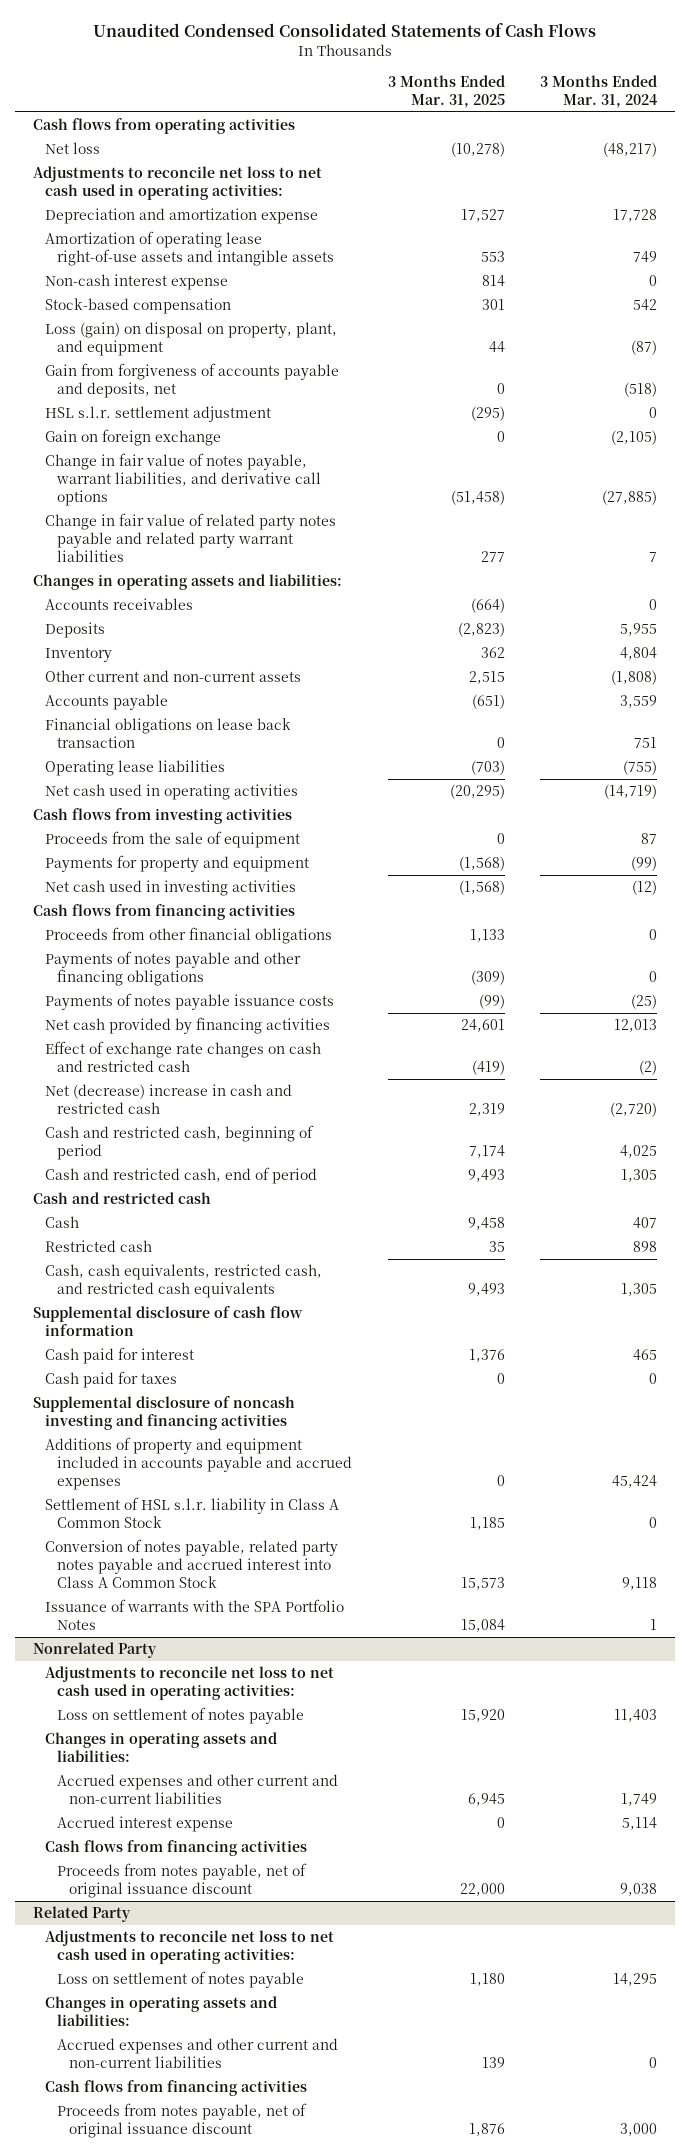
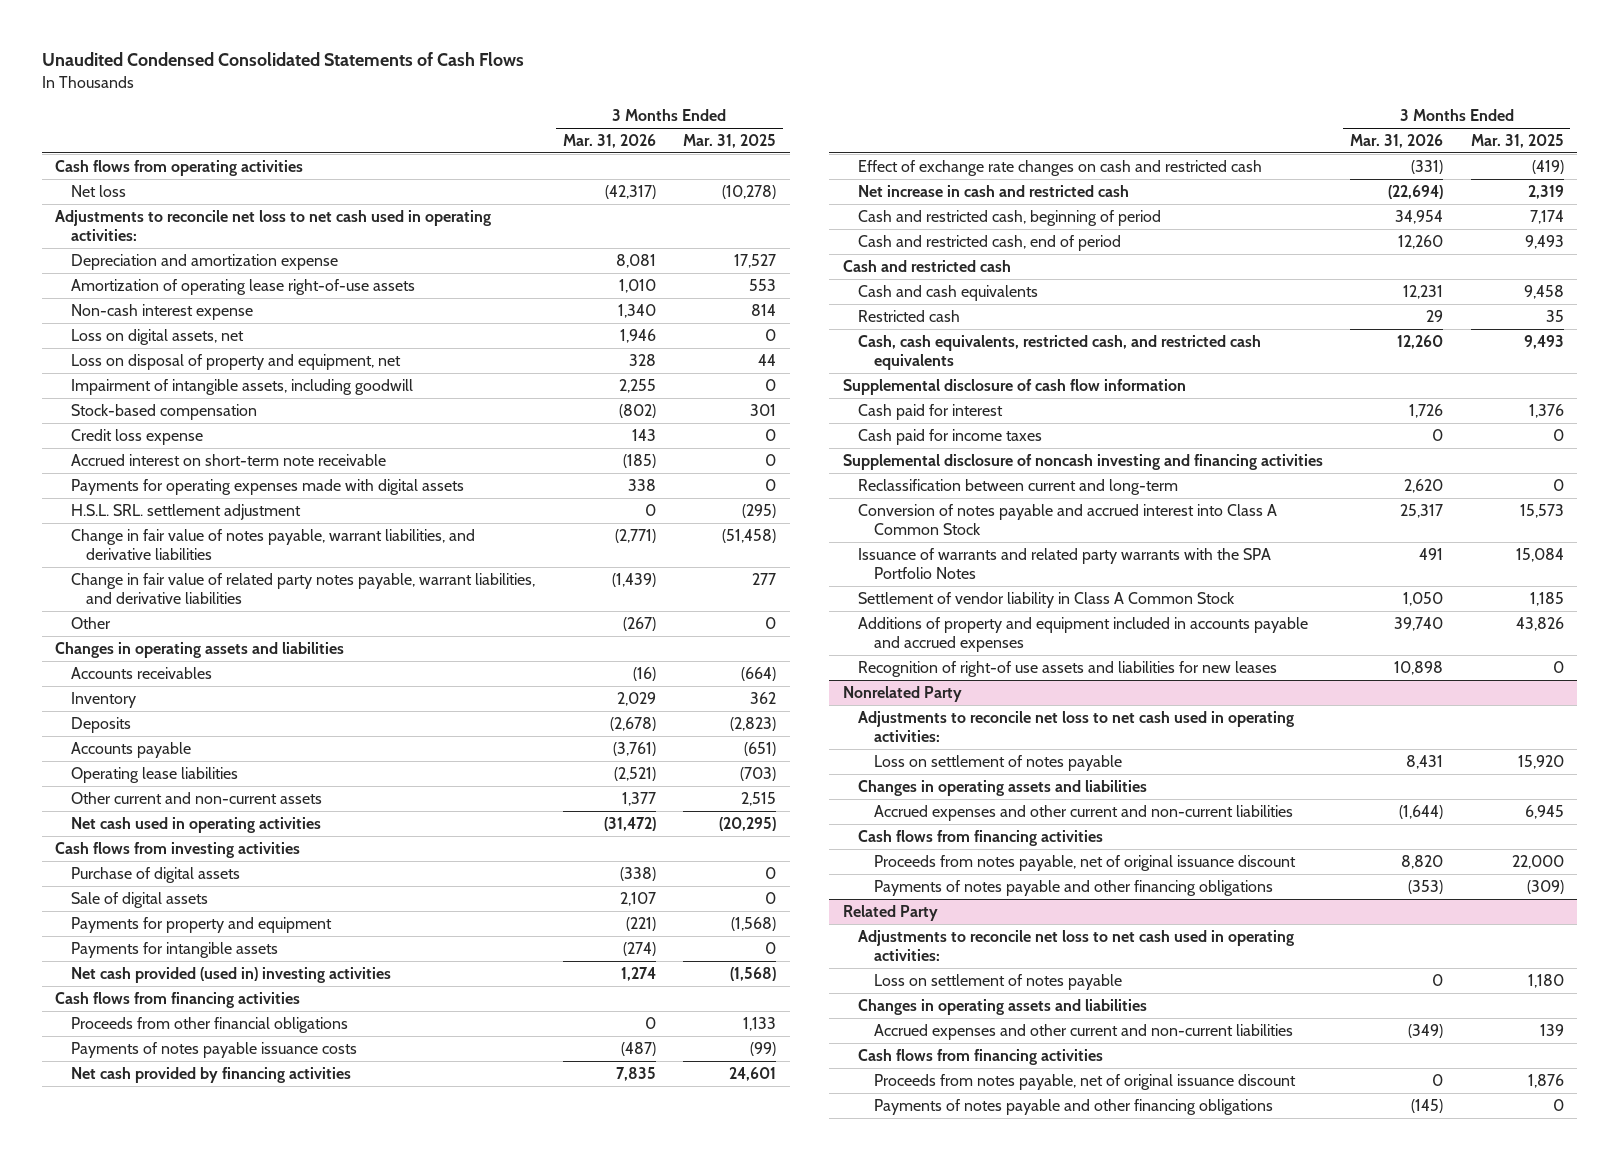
- | 3 Months Ended Mar. 31, 2025 | 3 Months Ended Mar. 31, 2024
+ | 3 Months Ended Mar. 31, 2026 | 3 Months Ended Mar. 31, 2025
- Amortization of operating lease right-of-use assets and intangible assets | 553 | 749
+ Amortization of operating lease right-of-use assets | 1,010 | 553
+ Loss on digital assets, net | 1,946 | 0
+ Loss on disposal of property and equipment, net | 328 | 44
+ Impairment of intangible assets, including goodwill | 2,255 | 0
- Loss (gain) on disposal on property, plant, and equipment | 44 | (87)
- Gain from forgiveness of accounts payable and deposits, net | 0 | (518)
- HSL s.l.r. settlement adjustment | (295) | 0
- Gain on foreign exchange | 0 | (2,105)
- Change in fair value of notes payable, warrant liabilities, and derivative call options | (51,458) | (27,885)
- Change in fair value of related party notes payable and related party warrant liabilities | 277 | 7
- Changes in operating assets and liabilities:
+ Credit loss expense | 143 | 0
+ Accrued interest on short-term note receivable | (185) | 0
+ Payments for operating expenses made with digital assets | 338 | 0
+ H.S.L. SRL. settlement adjustment | 0 | (295)
+ Change in fair value of notes payable, warrant liabilities, and derivative liabilities | (2,771) | (51,458)
+ Change in fair value of related party notes payable, warrant liabilities, and derivative liabilities | (1,439) | 277
+ Other | (267) | 0
+ Changes in operating assets and liabilities
moved down: Deposits | (2,678) | (2,823)
- Financial obligations on lease back transaction | 0 | 751
moved down: Other current and non-current assets | 1,377 | 2,515
- Proceeds from the sale of equipment | 0 | 87
+ Purchase of digital assets | (338) | 0
+ Sale of digital assets | 2,107 | 0
- Net cash used in investing activities | (1,568) | (12)
+ Payments for intangible assets | (274) | 0
+ Net cash provided (used in) investing activities | 1,274 | (1,568)
- Payments of notes payable and other financing obligations | (309) | 0
- Net (decrease) increase in cash and restricted cash | 2,319 | (2,720)
+ Net increase in cash and restricted cash | (22,694) | 2,319
- Cash | 9,458 | 407
+ Cash and cash equivalents | 12,231 | 9,458
- Cash paid for taxes | 0 | 0
+ Cash paid for income taxes | 0 | 0
- Additions of property and equipment included in accounts payable and accrued expenses | 0 | 45,424
- Settlement of HSL s.l.r. liability in Class A Common Stock | 1,185 | 0
- Conversion of notes payable, related party notes payable and accrued interest into Class A Common Stock | 15,573 | 9,118
- Issuance of warrants with the SPA Portfolio Notes | 15,084 | 1
+ Reclassification between current and long-term | 2,620 | 0
+ Conversion of notes payable and accrued interest into Class A Common Stock | 25,317 | 15,573
+ Issuance of warrants and related party warrants with the SPA Portfolio Notes | 491 | 15,084
+ Settlement of vendor liability in Class A Common Stock | 1,050 | 1,185
+ Additions of property and equipment included in accounts payable and accrued expenses | 39,740 | 43,826
+ Recognition of right-of use assets and liabilities for new leases | 10,898 | 0
@ Nonrelated Party
- Changes in operating assets and liabilities:
+ Changes in operating assets and liabilities
- Accrued interest expense | 0 | 5,114
+ Payments of notes payable and other financing obligations | (353) | (309)
@ Related Party
- Changes in operating assets and liabilities:
+ Changes in operating assets and liabilities
+ Payments of notes payable and other financing obligations | (145) | 0

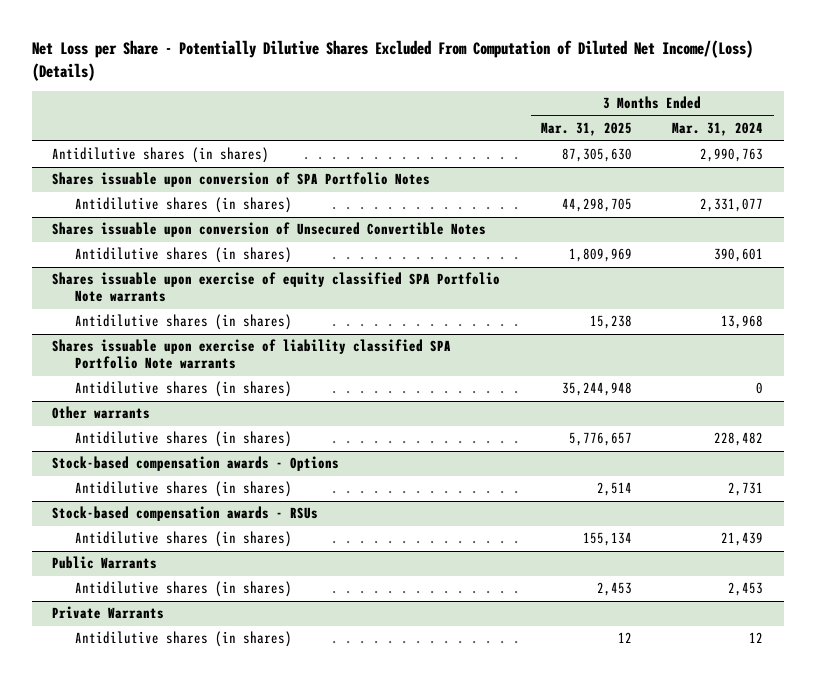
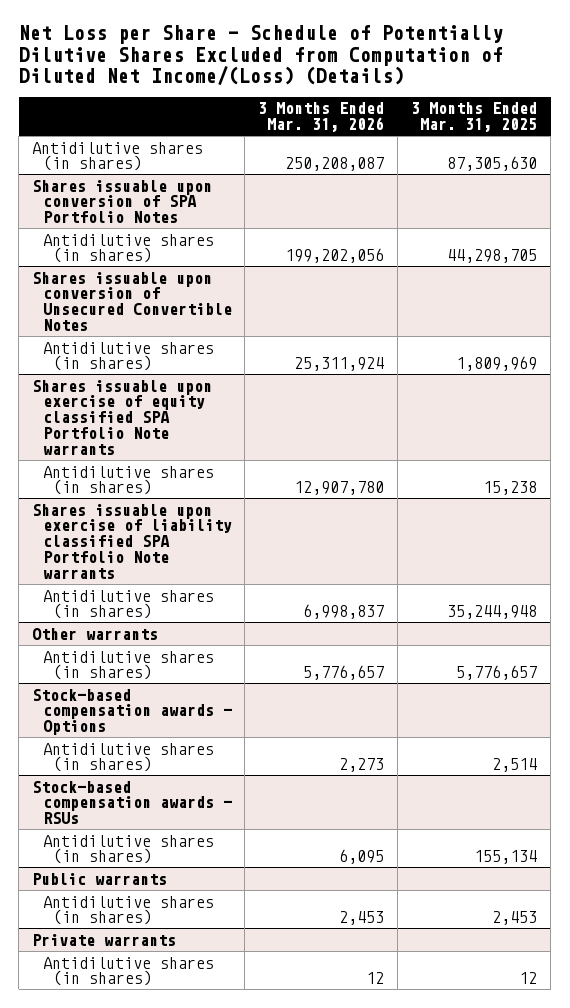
- Net Loss per Share - Potentially Dilutive Shares Excluded From Computation of Diluted Net Income/(Loss) (Details)
+ Net Loss per Share - Schedule of Potentially Dilutive Shares Excluded from Computation of Diluted Net Income/(Loss) (Details)
- | 3 Months Ended Mar. 31, 2025 | 3 Months Ended Mar. 31, 2024
+ | 3 Months Ended Mar. 31, 2026 | 3 Months Ended Mar. 31, 2025
- Public Warrants
+ Public warrants
- Private Warrants
+ Private warrants

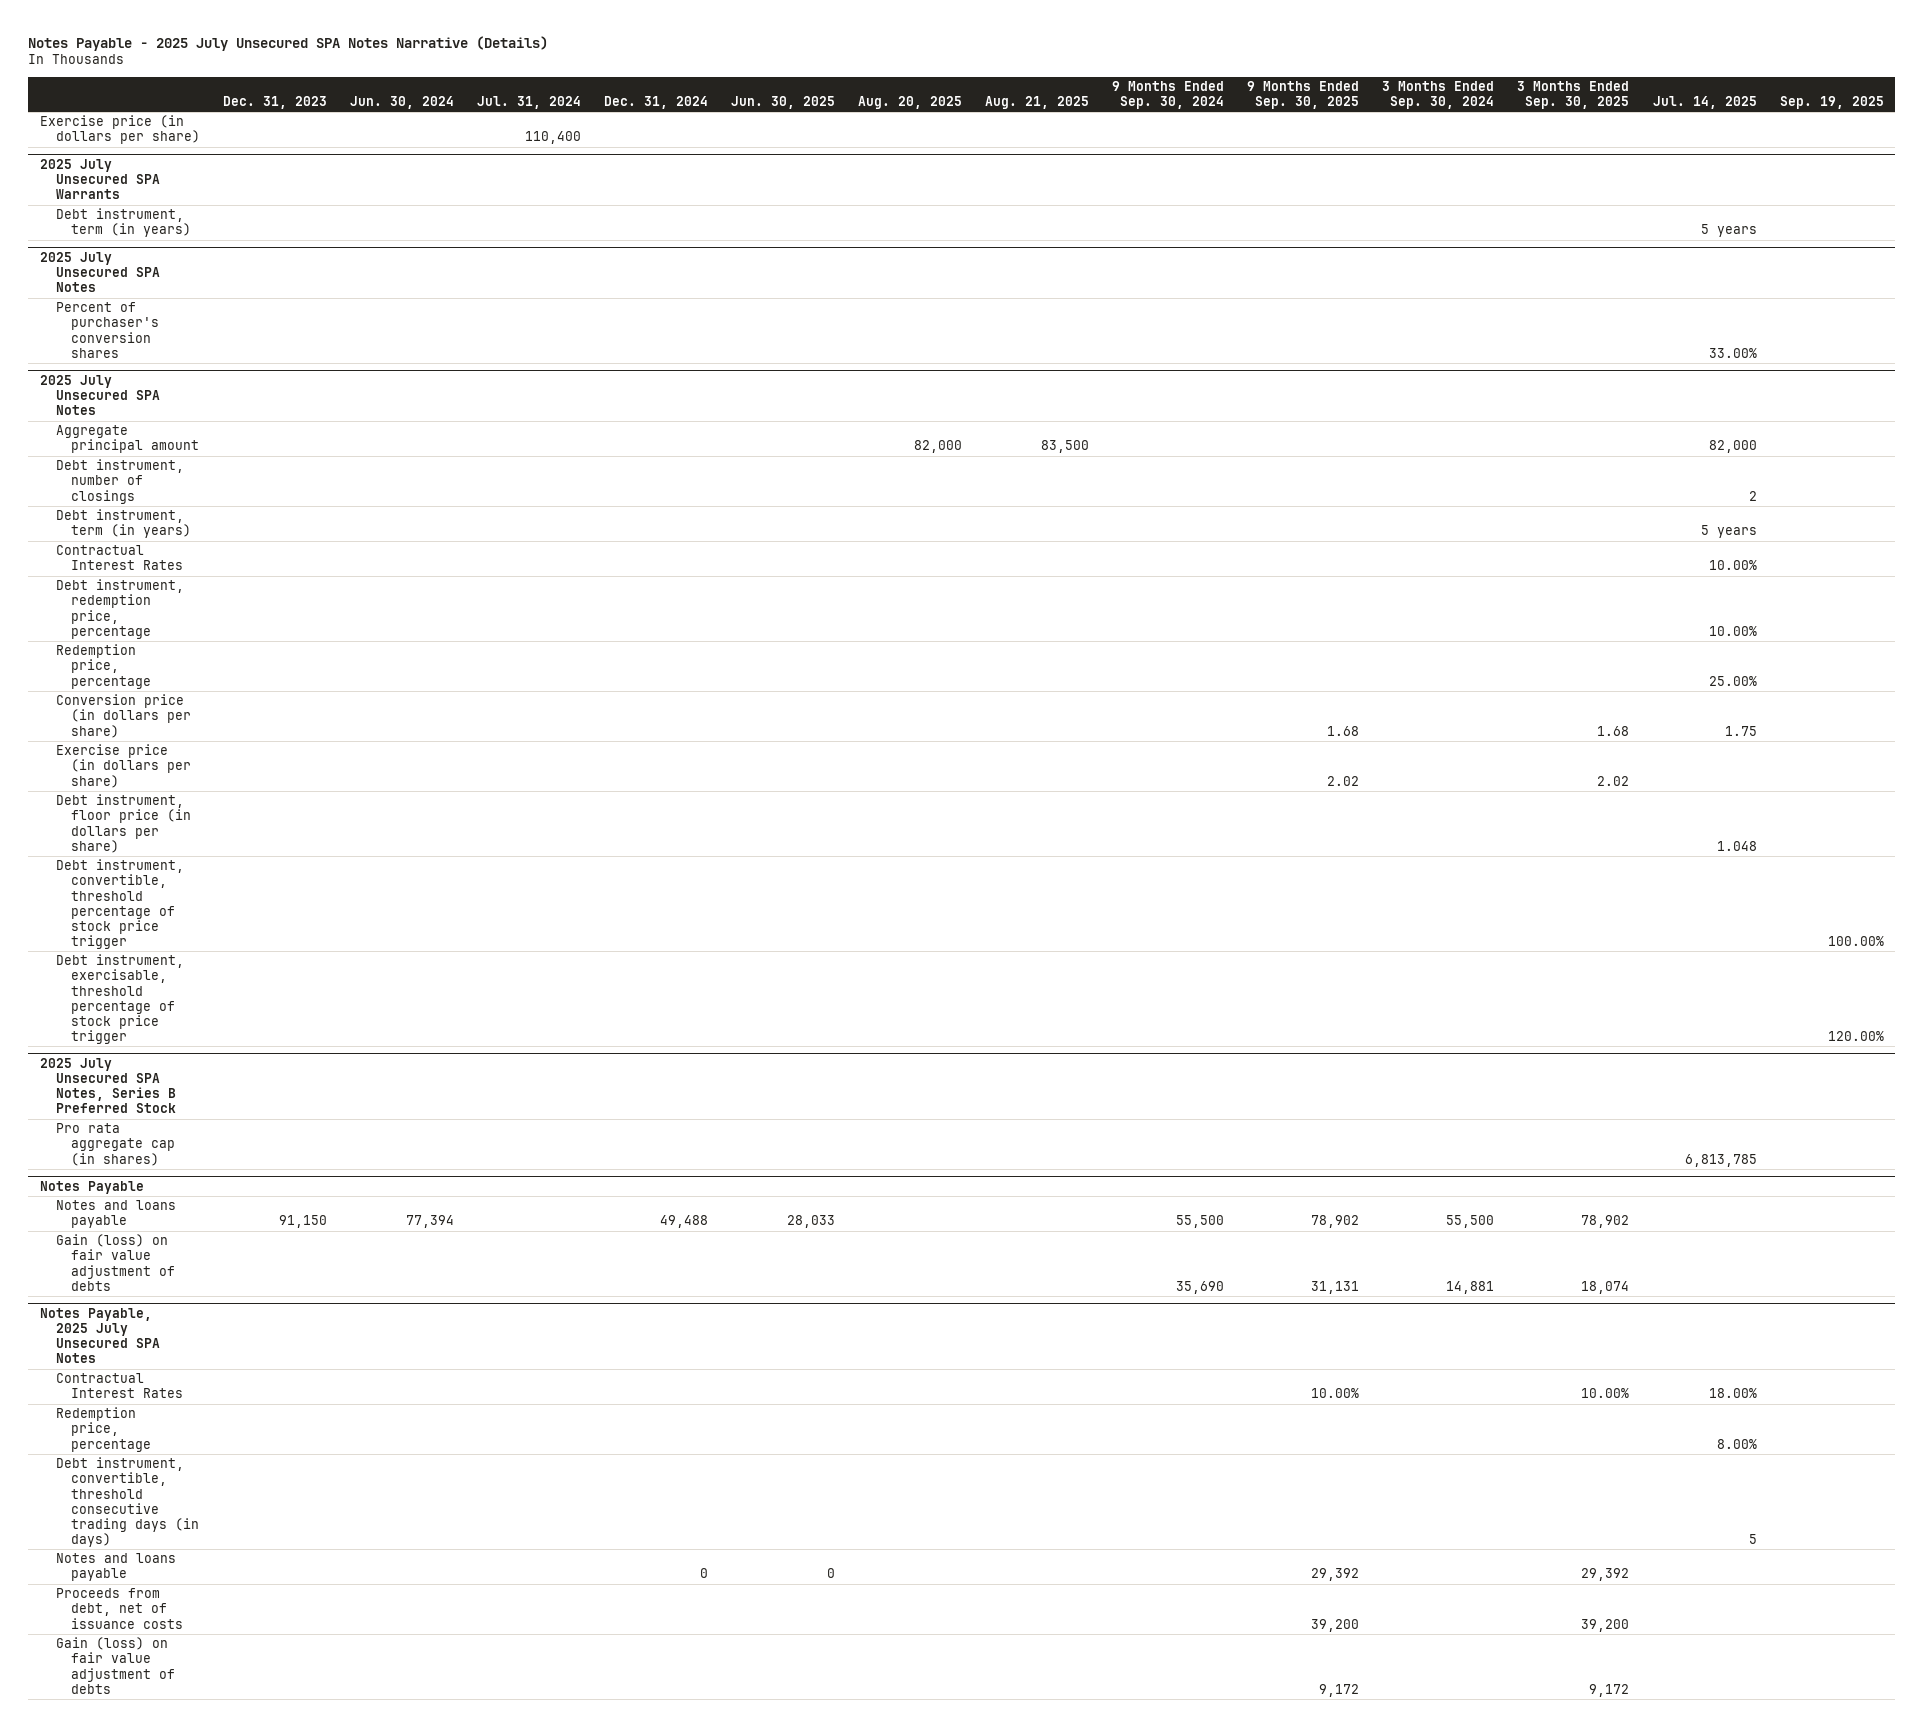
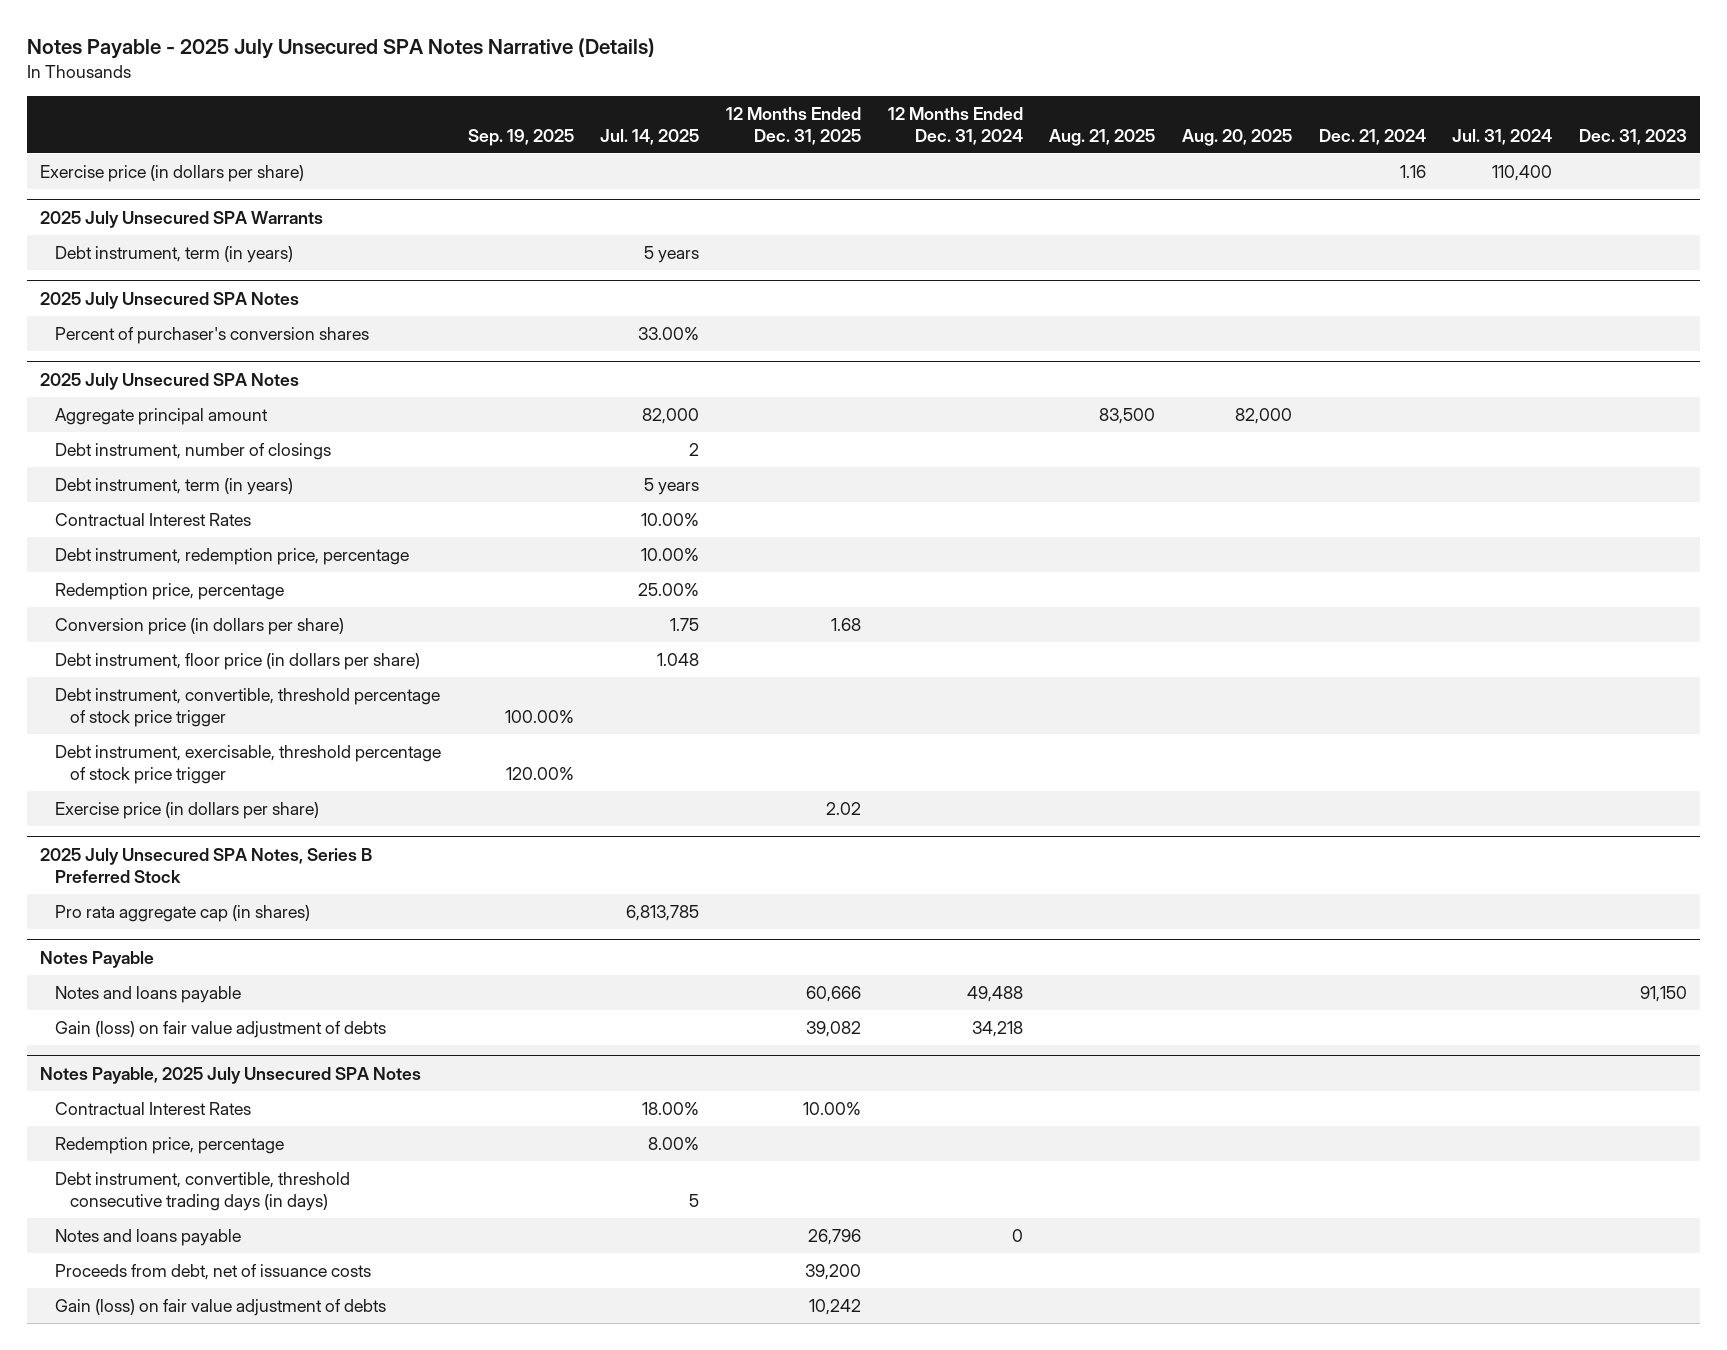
- | Dec. 31, 2023 | Jun. 30, 2024 | Jul. 31, 2024 | Dec. 31, 2024 | Jun. 30, 2025 | Aug. 20, 2025 | Aug. 21, 2025 | 9 Months Ended Sep. 30, 2024 | 9 Months Ended Sep. 30, 2025 | 3 Months Ended Sep. 30, 2024 | 3 Months Ended Sep. 30, 2025 | Jul. 14, 2025 | Sep. 19, 2025
+ | Sep. 19, 2025 | Jul. 14, 2025 | 12 Months Ended Dec. 31, 2025 | 12 Months Ended Dec. 31, 2024 | Aug. 21, 2025 | Aug. 20, 2025 | Dec. 21, 2024 | Jul. 31, 2024 | Dec. 31, 2023
@ 2025 July Unsecured SPA Notes
moved down: Exercise price (in dollars per share) | | | 2.02 | | | | | |

